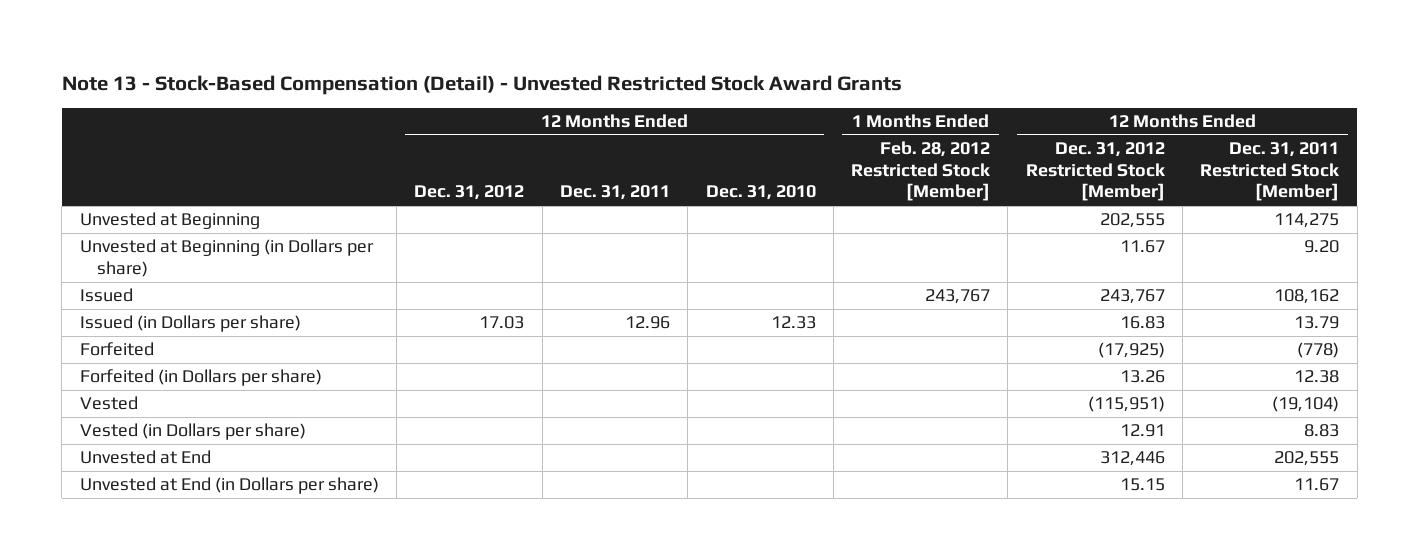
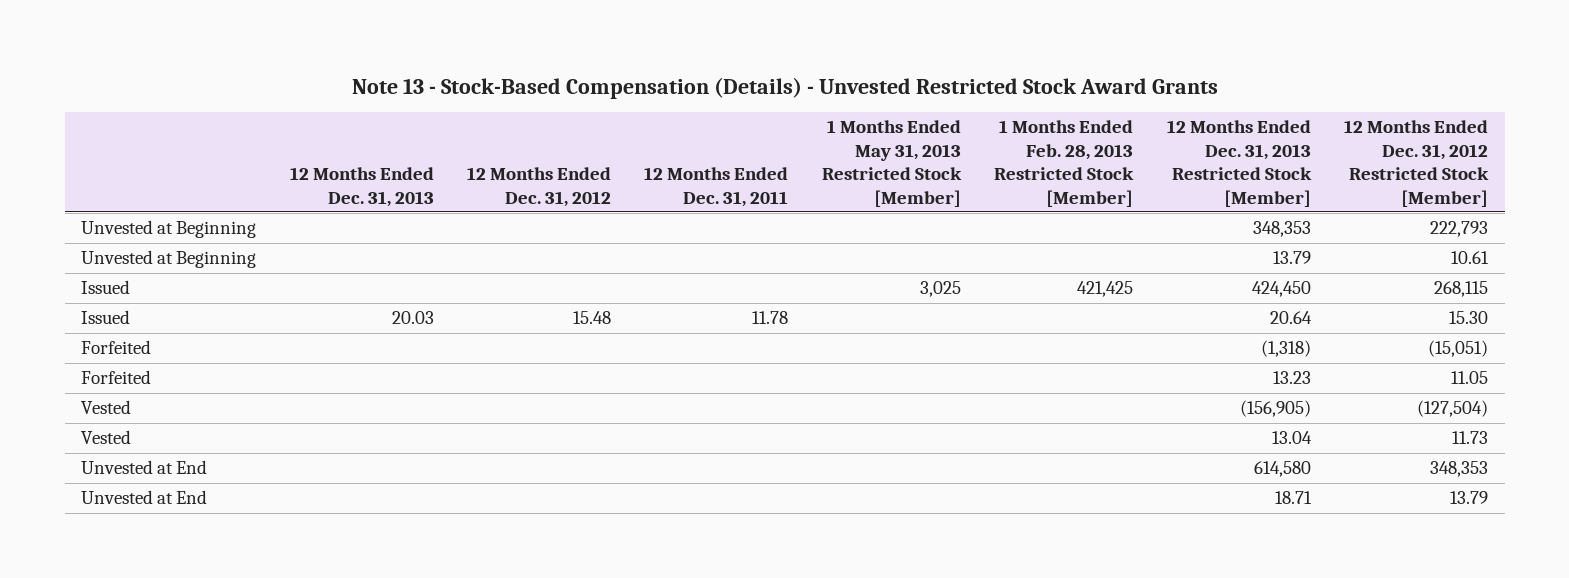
- Note 13 - Stock-Based Compensation (Detail) - Unvested Restricted Stock Award Grants
+ Note 13 - Stock-Based Compensation (Details) - Unvested Restricted Stock Award Grants
- | 12 Months Ended Dec. 31, 2012 | 12 Months Ended Dec. 31, 2011 | 12 Months Ended Dec. 31, 2010 | 1 Months Ended Feb. 28, 2012 Restricted Stock [Member] | 12 Months Ended Dec. 31, 2012 Restricted Stock [Member] | 12 Months Ended Dec. 31, 2011 Restricted Stock [Member]
+ | 12 Months Ended Dec. 31, 2013 | 12 Months Ended Dec. 31, 2012 | 12 Months Ended Dec. 31, 2011 | 1 Months Ended May 31, 2013 Restricted Stock [Member] | 1 Months Ended Feb. 28, 2013 Restricted Stock [Member] | 12 Months Ended Dec. 31, 2013 Restricted Stock [Member] | 12 Months Ended Dec. 31, 2012 Restricted Stock [Member]
- Unvested at Beginning | | | | | 202,555 | 114,275
- Unvested at Beginning (in Dollars per share) | | | | | 11.67 | 9.20
- Issued | | | | 243,767 | 243,767 | 108,162
- Issued (in Dollars per share) | 17.03 | 12.96 | 12.33 | | 16.83 | 13.79
- Forfeited | | | | | (17,925) | (778)
- Forfeited (in Dollars per share) | | | | | 13.26 | 12.38
- Vested | | | | | (115,951) | (19,104)
- Vested (in Dollars per share) | | | | | 12.91 | 8.83
- Unvested at End | | | | | 312,446 | 202,555
- Unvested at End (in Dollars per share) | | | | | 15.15 | 11.67
+ Unvested at Beginning | | | | | | 348,353 | 222,793
+ Unvested at Beginning | | | | | | 13.79 | 10.61
+ Issued | | | | 3,025 | 421,425 | 424,450 | 268,115
+ Issued | 20.03 | 15.48 | 11.78 | | | 20.64 | 15.30
+ Forfeited | | | | | | (1,318) | (15,051)
+ Forfeited | | | | | | 13.23 | 11.05
+ Vested | | | | | | (156,905) | (127,504)
+ Vested | | | | | | 13.04 | 11.73
+ Unvested at End | | | | | | 614,580 | 348,353
+ Unvested at End | | | | | | 18.71 | 13.79

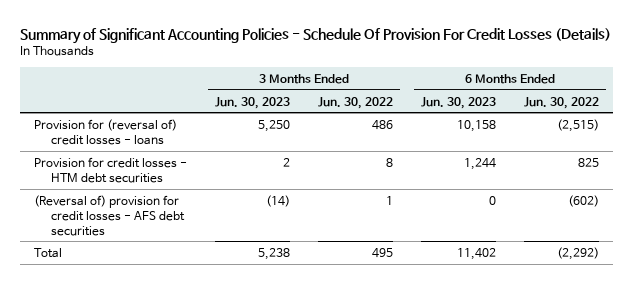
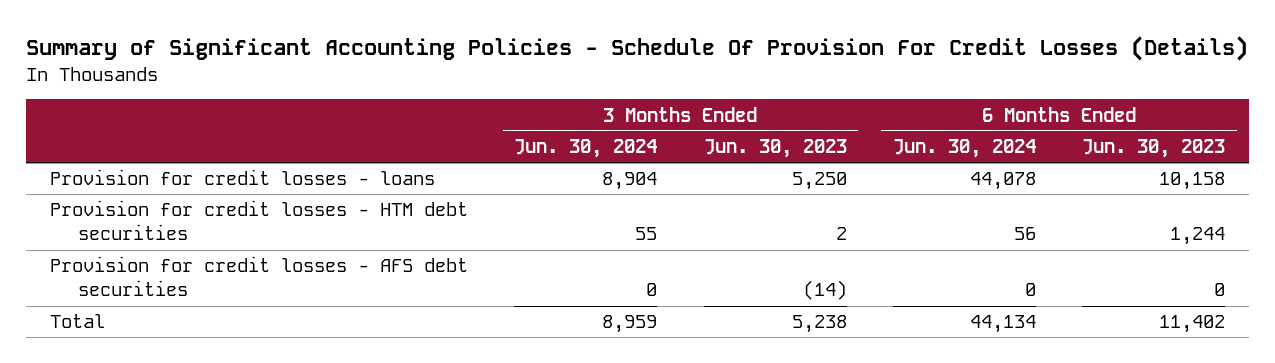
- | 3 Months Ended Jun. 30, 2023 | 3 Months Ended Jun. 30, 2022 | 6 Months Ended Jun. 30, 2023 | 6 Months Ended Jun. 30, 2022
+ | 3 Months Ended Jun. 30, 2024 | 3 Months Ended Jun. 30, 2023 | 6 Months Ended Jun. 30, 2024 | 6 Months Ended Jun. 30, 2023
- Provision for (reversal of) credit losses - loans | 5,250 | 486 | 10,158 | (2,515)
+ Provision for credit losses - loans | 8,904 | 5,250 | 44,078 | 10,158
- (Reversal of) provision for credit losses - AFS debt securities | (14) | 1 | 0 | (602)
+ Provision for credit losses - AFS debt securities | 0 | (14) | 0 | 0

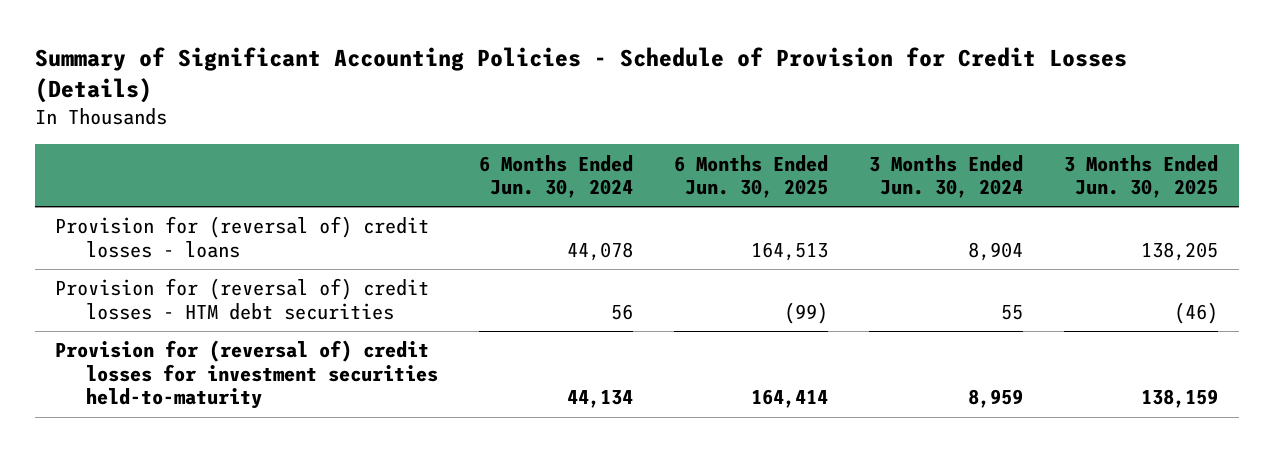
- Summary of Significant Accounting Policies - Schedule Of Provision For Credit Losses (Details)
+ Summary of Significant Accounting Policies - Schedule of Provision for Credit Losses (Details)
- | 3 Months Ended Jun. 30, 2024 | 3 Months Ended Jun. 30, 2023 | 6 Months Ended Jun. 30, 2024 | 6 Months Ended Jun. 30, 2023
+ | 6 Months Ended Jun. 30, 2024 | 6 Months Ended Jun. 30, 2025 | 3 Months Ended Jun. 30, 2024 | 3 Months Ended Jun. 30, 2025
- Provision for credit losses - loans | 8,904 | 5,250 | 44,078 | 10,158
- Provision for credit losses - HTM debt securities | 55 | 2 | 56 | 1,244
- Provision for credit losses - AFS debt securities | 0 | (14) | 0 | 0
- Total | 8,959 | 5,238 | 44,134 | 11,402
+ Provision for (reversal of) credit losses - loans | 44,078 | 164,513 | 8,904 | 138,205
+ Provision for (reversal of) credit losses - HTM debt securities | 56 | (99) | 55 | (46)
+ Provision for (reversal of) credit losses for investment securities held-to-maturity | 44,134 | 164,414 | 8,959 | 138,159

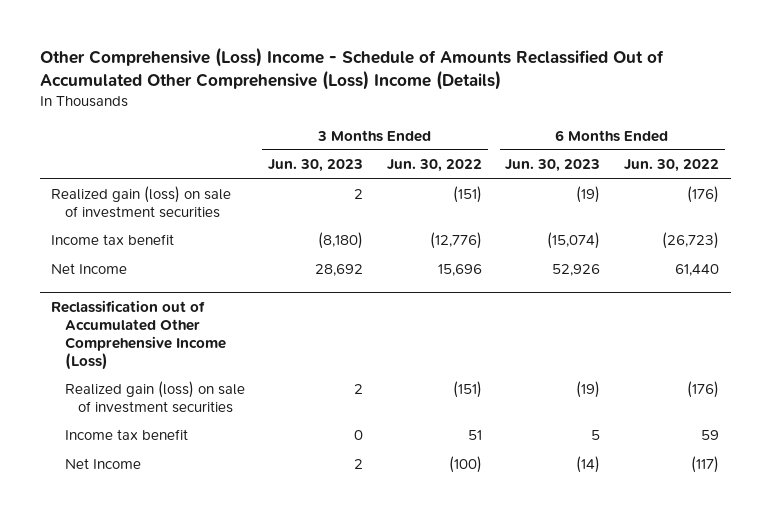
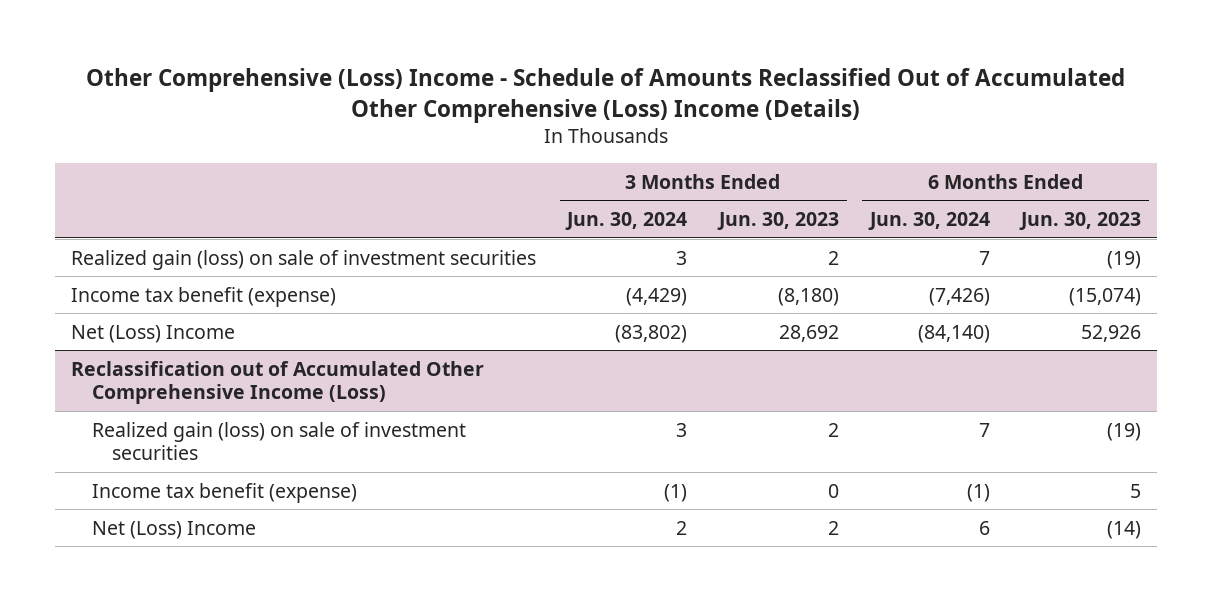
- | 3 Months Ended Jun. 30, 2023 | 3 Months Ended Jun. 30, 2022 | 6 Months Ended Jun. 30, 2023 | 6 Months Ended Jun. 30, 2022
+ | 3 Months Ended Jun. 30, 2024 | 3 Months Ended Jun. 30, 2023 | 6 Months Ended Jun. 30, 2024 | 6 Months Ended Jun. 30, 2023
- Income tax benefit | (8,180) | (12,776) | (15,074) | (26,723)
- Net Income | 28,692 | 15,696 | 52,926 | 61,440
+ Income tax benefit (expense) | (4,429) | (8,180) | (7,426) | (15,074)
+ Net (Loss) Income | (83,802) | 28,692 | (84,140) | 52,926
@ Reclassification out of Accumulated Other Comprehensive Income (Loss)
- Income tax benefit | 0 | 51 | 5 | 59
- Net Income | 2 | (100) | (14) | (117)
+ Income tax benefit (expense) | (1) | 0 | (1) | 5
+ Net (Loss) Income | 2 | 2 | 6 | (14)

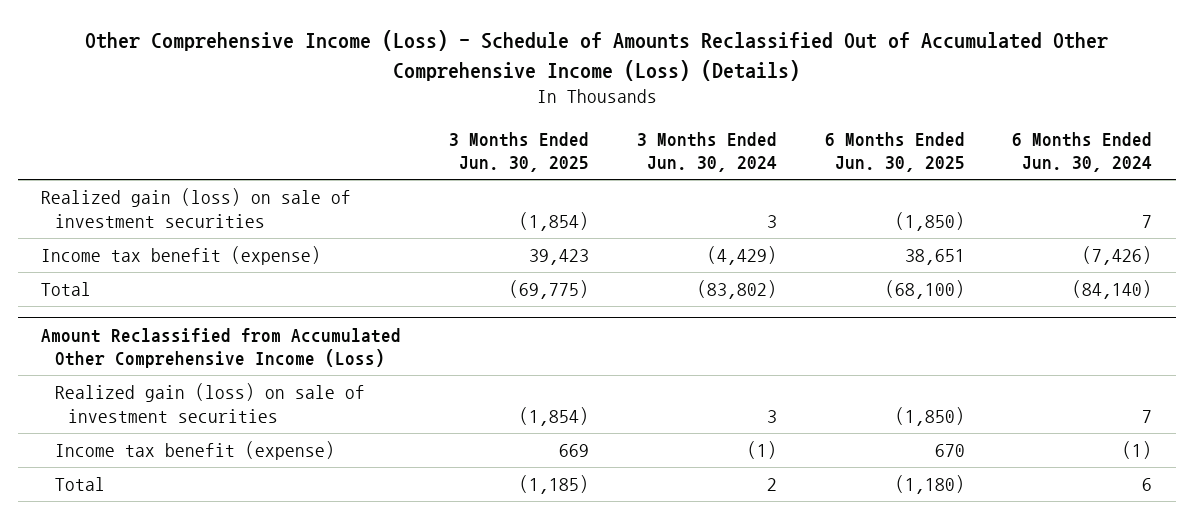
- Other Comprehensive (Loss) Income - Schedule of Amounts Reclassified Out of Accumulated Other Comprehensive (Loss) Income (Details)
+ Other Comprehensive Income (Loss) - Schedule of Amounts Reclassified Out of Accumulated Other Comprehensive Income (Loss) (Details)
- | 3 Months Ended Jun. 30, 2024 | 3 Months Ended Jun. 30, 2023 | 6 Months Ended Jun. 30, 2024 | 6 Months Ended Jun. 30, 2023
+ | 3 Months Ended Jun. 30, 2025 | 3 Months Ended Jun. 30, 2024 | 6 Months Ended Jun. 30, 2025 | 6 Months Ended Jun. 30, 2024
- Net (Loss) Income | (83,802) | 28,692 | (84,140) | 52,926
- Reclassification out of Accumulated Other Comprehensive Income (Loss)
+ Total | (69,775) | (83,802) | (68,100) | (84,140)
+ Amount Reclassified from Accumulated Other Comprehensive Income (Loss)
- Net (Loss) Income | 2 | 2 | 6 | (14)
+ Total | (1,185) | 2 | (1,180) | 6

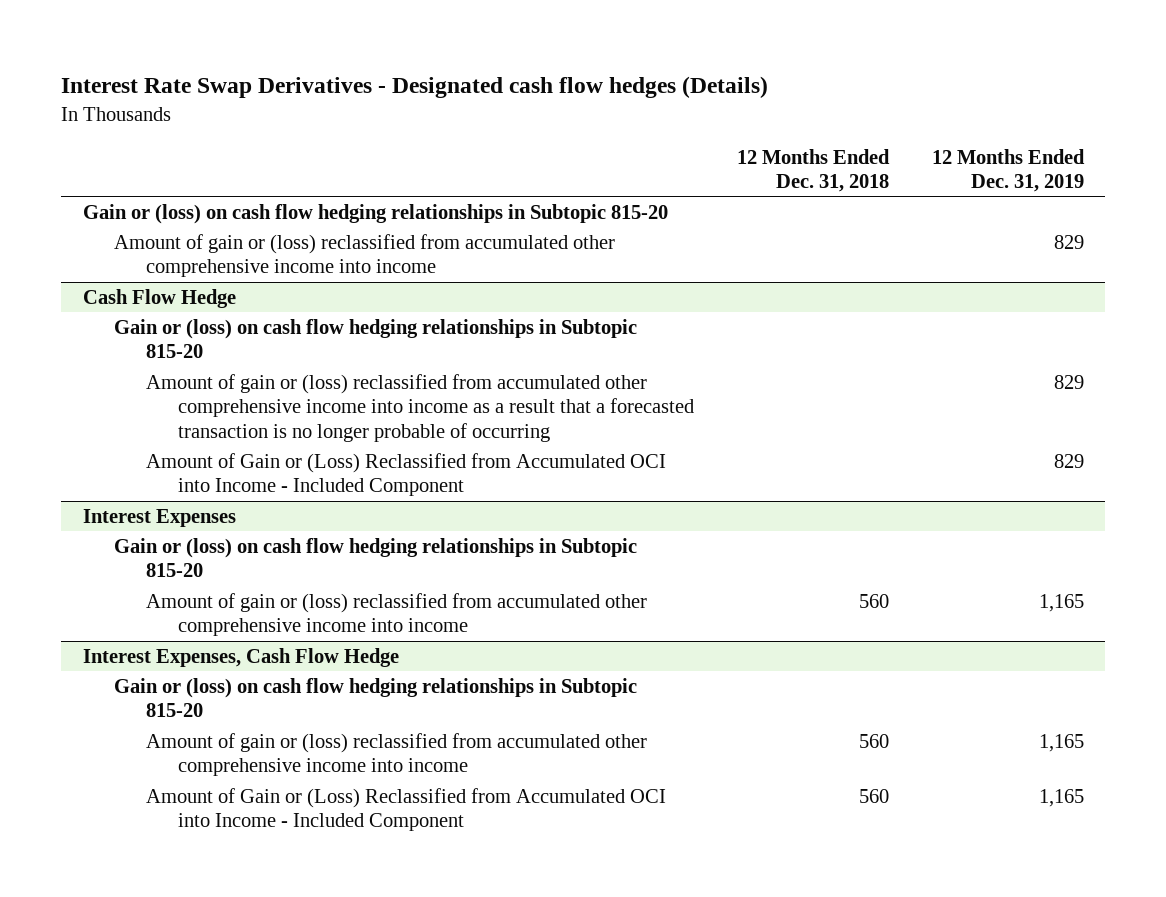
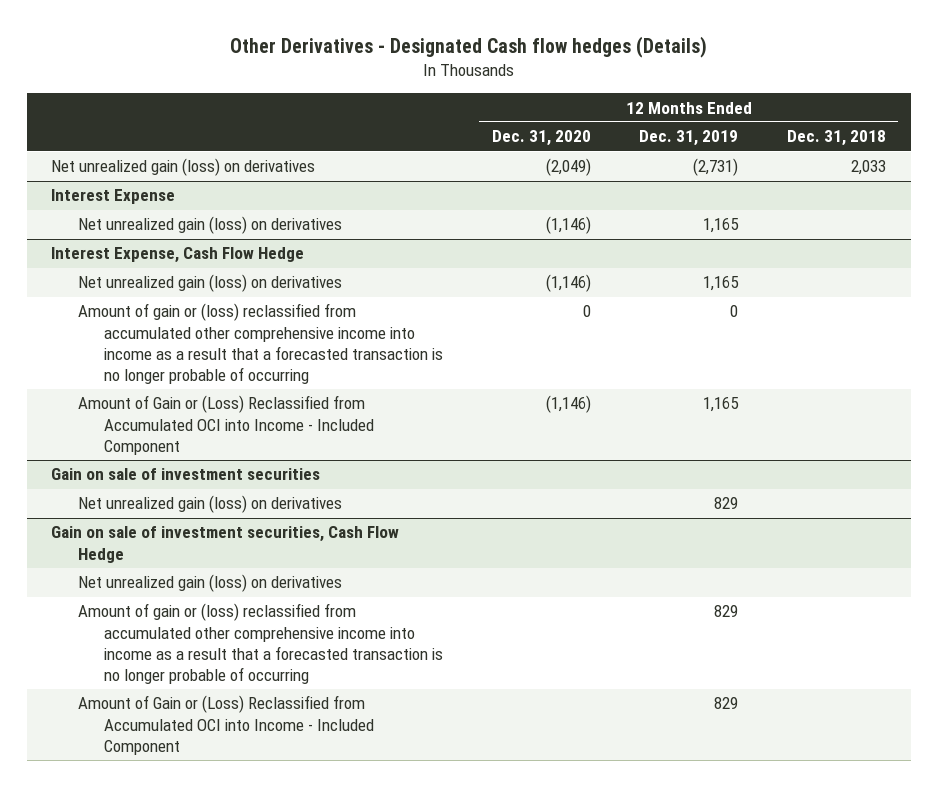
- Interest Rate Swap Derivatives - Designated cash flow hedges (Details)
+ Other Derivatives - Designated Cash flow hedges (Details)
- | 12 Months Ended Dec. 31, 2018 | 12 Months Ended Dec. 31, 2019
+ | 12 Months Ended Dec. 31, 2020 | 12 Months Ended Dec. 31, 2019 | 12 Months Ended Dec. 31, 2018
- Gain or (loss) on cash flow hedging relationships in Subtopic 815-20
- Amount of gain or (loss) reclassified from accumulated other comprehensive income into income | | 829
- Cash Flow Hedge
- Gain or (loss) on cash flow hedging relationships in Subtopic 815-20
+ Net unrealized gain (loss) on derivatives | (2,049) | (2,731) | 2,033
+ Interest Expense
+ Net unrealized gain (loss) on derivatives | (1,146) | 1,165 |
+ Interest Expense, Cash Flow Hedge
+ Net unrealized gain (loss) on derivatives | (1,146) | 1,165 |
+ Amount of gain or (loss) reclassified from accumulated other comprehensive income into income as a result that a forecasted transaction is no longer probable of occurring | 0 | 0 |
+ Amount of Gain or (Loss) Reclassified from Accumulated OCI into Income - Included Component | (1,146) | 1,165 |
+ Gain on sale of investment securities
+ Net unrealized gain (loss) on derivatives | | 829 |
+ Gain on sale of investment securities, Cash Flow Hedge
+ Net unrealized gain (loss) on derivatives
- Interest Expenses
- Gain or (loss) on cash flow hedging relationships in Subtopic 815-20
- Amount of gain or (loss) reclassified from accumulated other comprehensive income into income | 560 | 1,165
- Interest Expenses, Cash Flow Hedge
- Gain or (loss) on cash flow hedging relationships in Subtopic 815-20
- Amount of gain or (loss) reclassified from accumulated other comprehensive income into income | 560 | 1,165
- Amount of Gain or (Loss) Reclassified from Accumulated OCI into Income - Included Component | 560 | 1,165

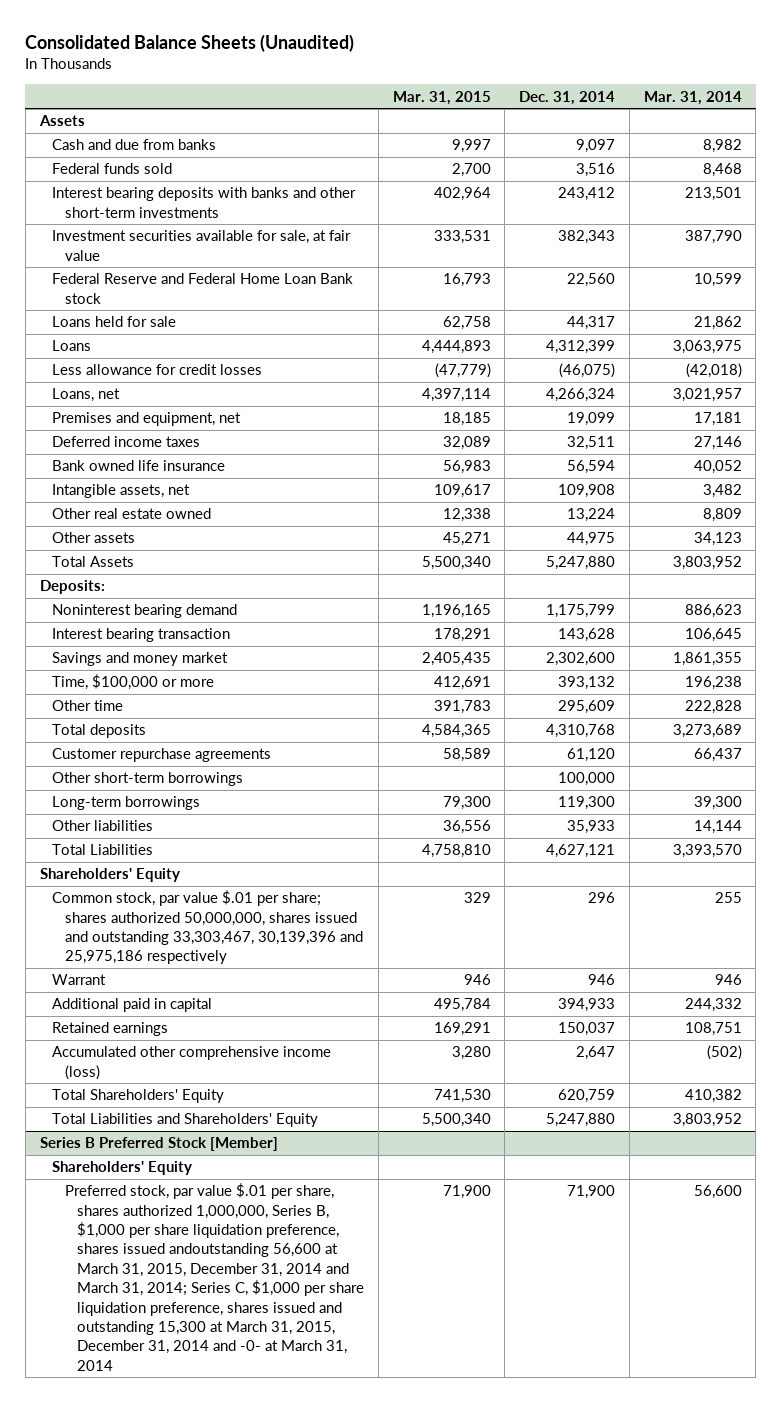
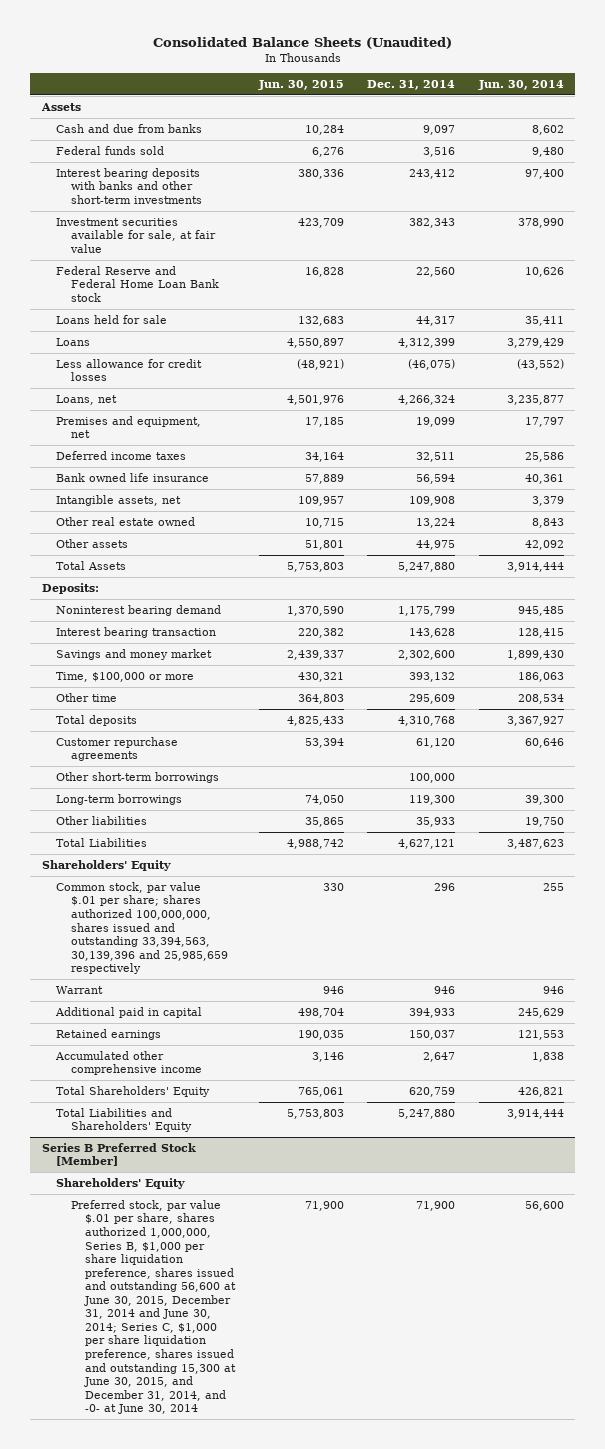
- | Mar. 31, 2015 | Dec. 31, 2014 | Mar. 31, 2014
+ | Jun. 30, 2015 | Dec. 31, 2014 | Jun. 30, 2014
- Common stock, par value $.01 per share; shares authorized 50,000,000, shares issued and outstanding 33,303,467, 30,139,396 and 25,975,186 respectively | 329 | 296 | 255
+ Common stock, par value $.01 per share; shares authorized 100,000,000, shares issued and outstanding 33,394,563, 30,139,396 and 25,985,659 respectively | 330 | 296 | 255
- Accumulated other comprehensive income (loss) | 3,280 | 2,647 | (502)
+ Accumulated other comprehensive income | 3,146 | 2,647 | 1,838
@ Series B Preferred Stock [Member]
- Preferred stock, par value $.01 per share, shares authorized 1,000,000, Series B, $1,000 per share liquidation preference, shares issued andoutstanding 56,600 at March 31, 2015, December 31, 2014 and March 31, 2014; Series C, $1,000 per share liquidation preference, shares issued and outstanding 15,300 at March 31, 2015, December 31, 2014 and -0- at March 31, 2014 | 71,900 | 71,900 | 56,600
+ Preferred stock, par value $.01 per share, shares authorized 1,000,000, Series B, $1,000 per share liquidation preference, shares issued and outstanding 56,600 at June 30, 2015, December 31, 2014 and June 30, 2014; Series C, $1,000 per share liquidation preference, shares issued and outstanding 15,300 at June 30, 2015, and December 31, 2014, and -0- at June 30, 2014 | 71,900 | 71,900 | 56,600

